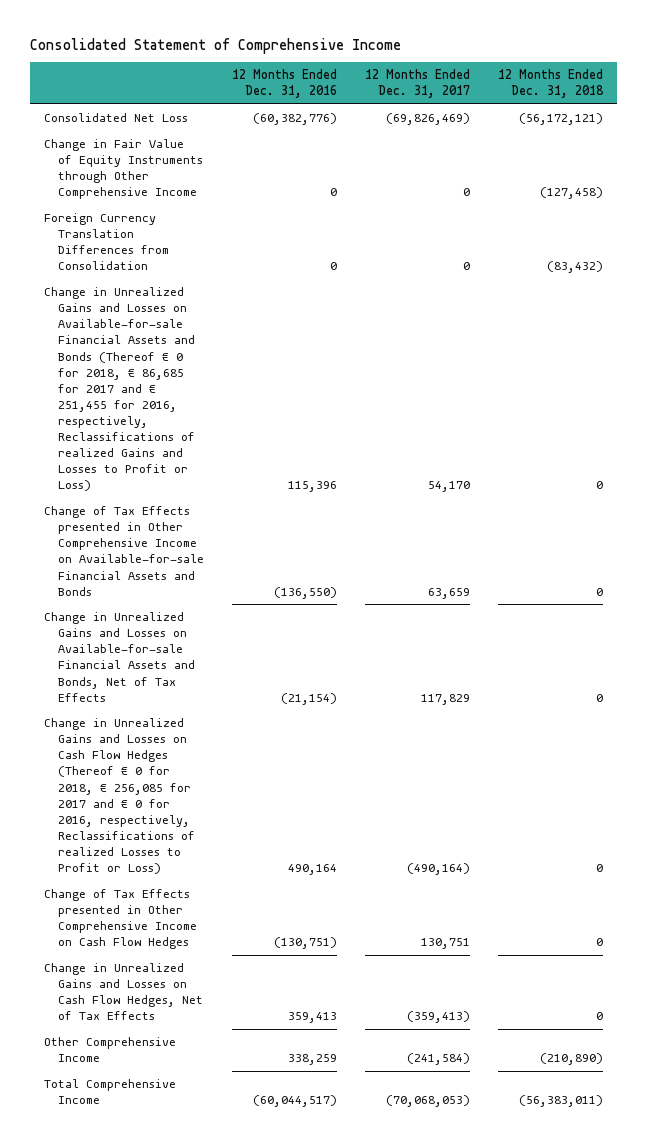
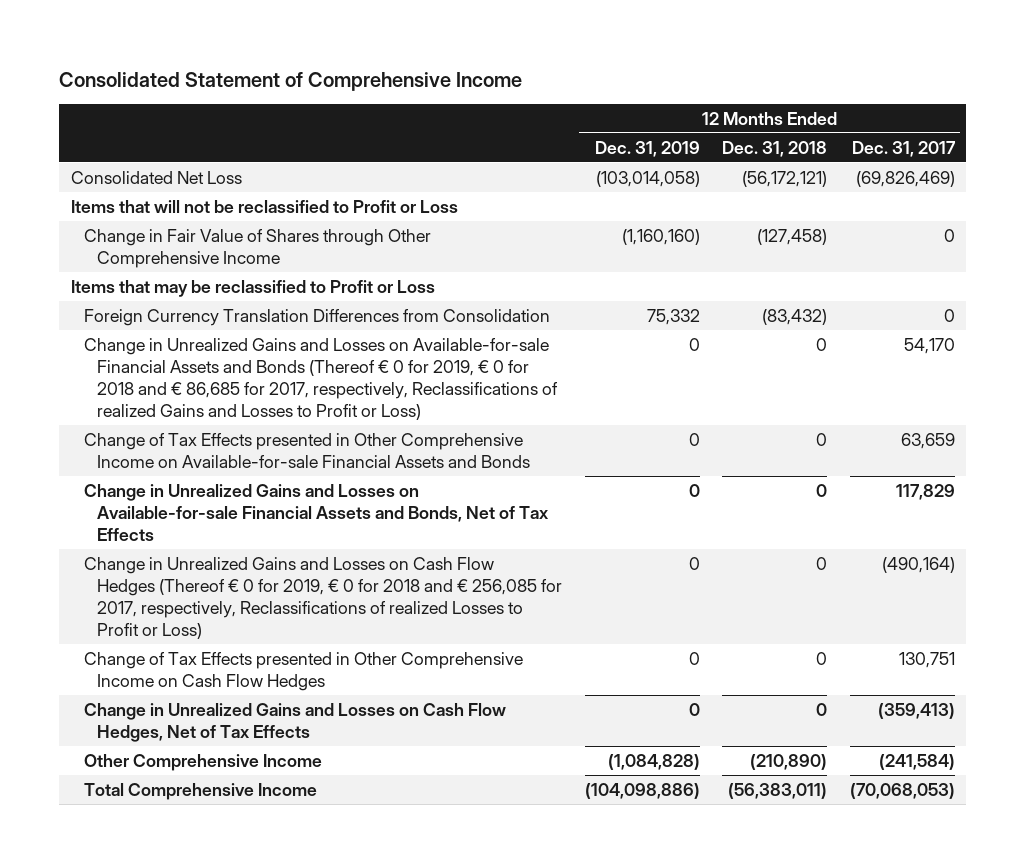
- | 12 Months Ended Dec. 31, 2016 | 12 Months Ended Dec. 31, 2017 | 12 Months Ended Dec. 31, 2018
+ | 12 Months Ended Dec. 31, 2019 | 12 Months Ended Dec. 31, 2018 | 12 Months Ended Dec. 31, 2017
- Change in Fair Value of Equity Instruments through Other Comprehensive Income | 0 | 0 | (127,458)
+ Items that will not be reclassified to Profit or Loss
+ Change in Fair Value of Shares through Other Comprehensive Income | (1,160,160) | (127,458) | 0
+ Items that may be reclassified to Profit or Loss
- Change in Unrealized Gains and Losses on Available-for-sale Financial Assets and Bonds (Thereof € 0 for 2018, € 86,685 for 2017 and € 251,455 for 2016, respectively, Reclassifications of realized Gains and Losses to Profit or Loss) | 115,396 | 54,170 | 0
+ Change in Unrealized Gains and Losses on Available-for-sale Financial Assets and Bonds (Thereof € 0 for 2019, € 0 for 2018 and € 86,685 for 2017, respectively, Reclassifications of realized Gains and Losses to Profit or Loss) | 0 | 0 | 54,170
- Change in Unrealized Gains and Losses on Cash Flow Hedges (Thereof € 0 for 2018, € 256,085 for 2017 and € 0 for 2016, respectively, Reclassifications of realized Losses to Profit or Loss) | 490,164 | (490,164) | 0
+ Change in Unrealized Gains and Losses on Cash Flow Hedges (Thereof € 0 for 2019, € 0 for 2018 and € 256,085 for 2017, respectively, Reclassifications of realized Losses to Profit or Loss) | 0 | 0 | (490,164)

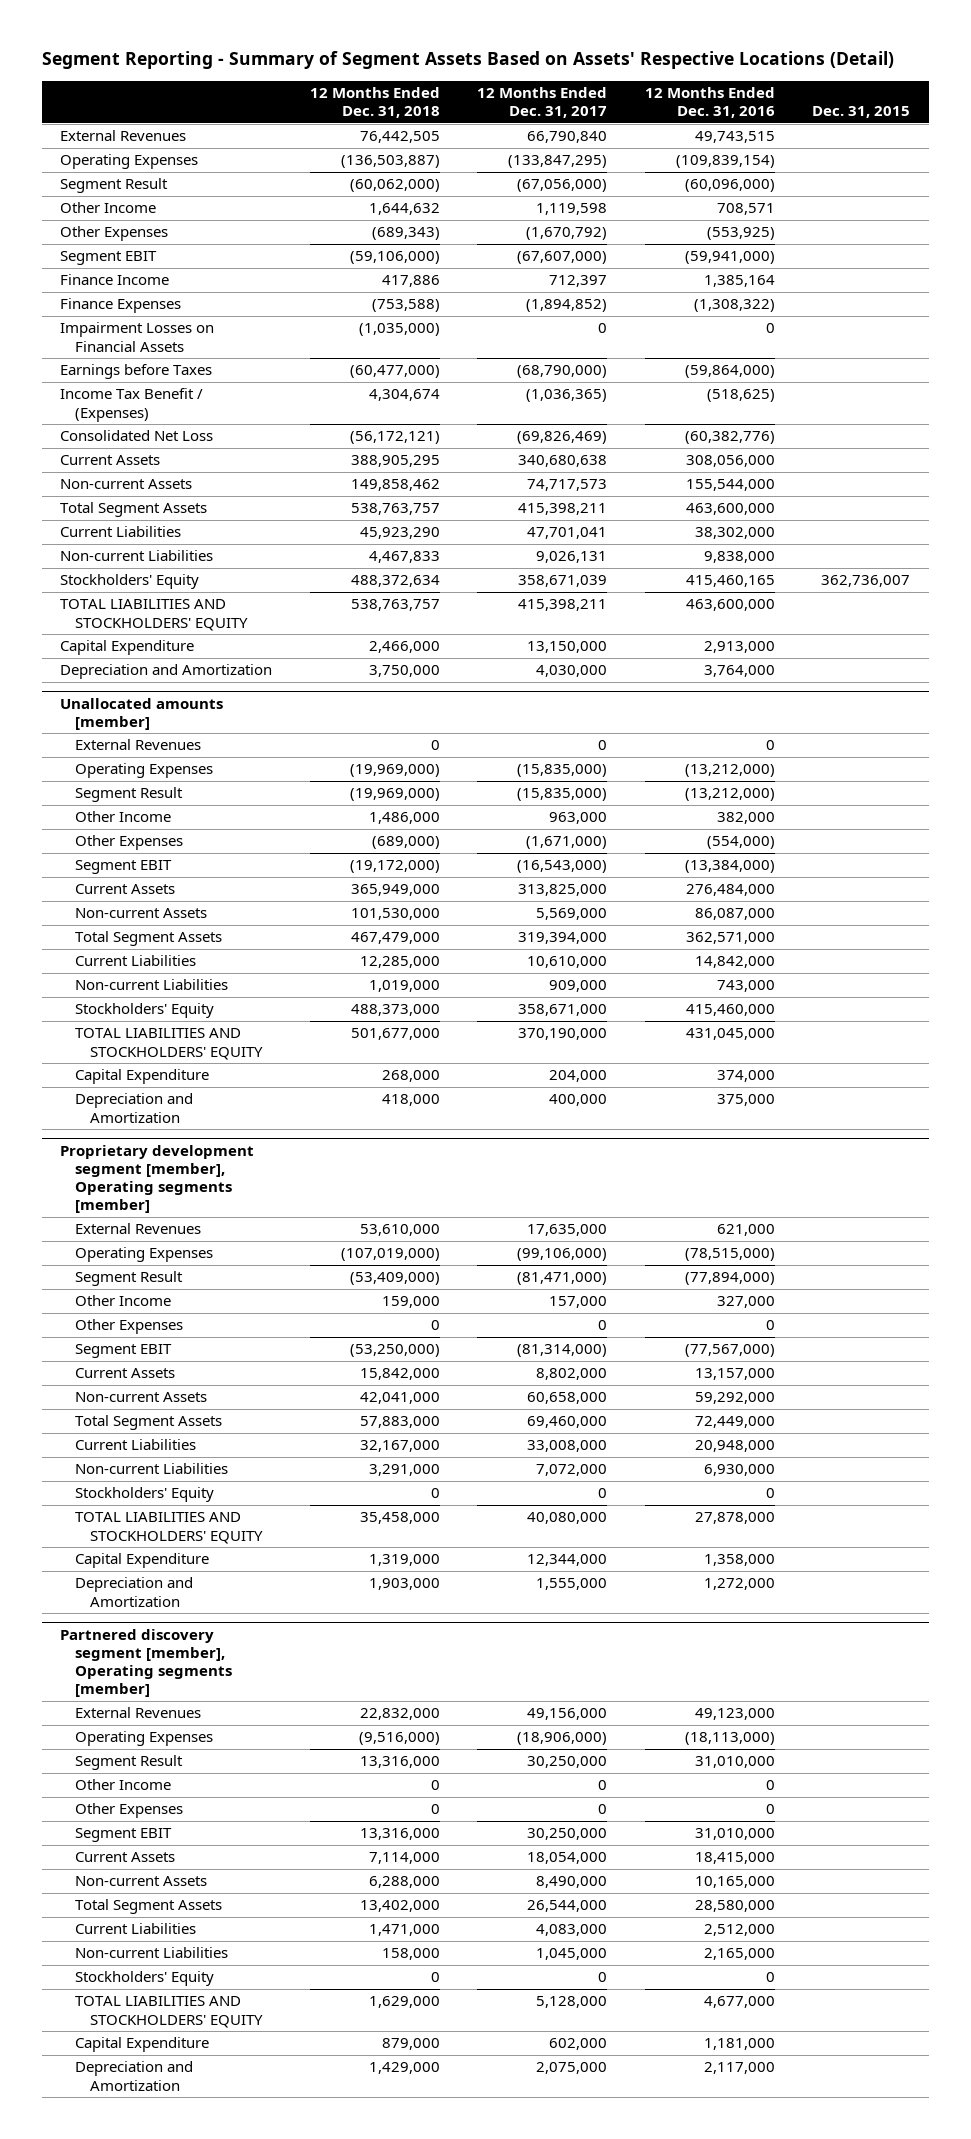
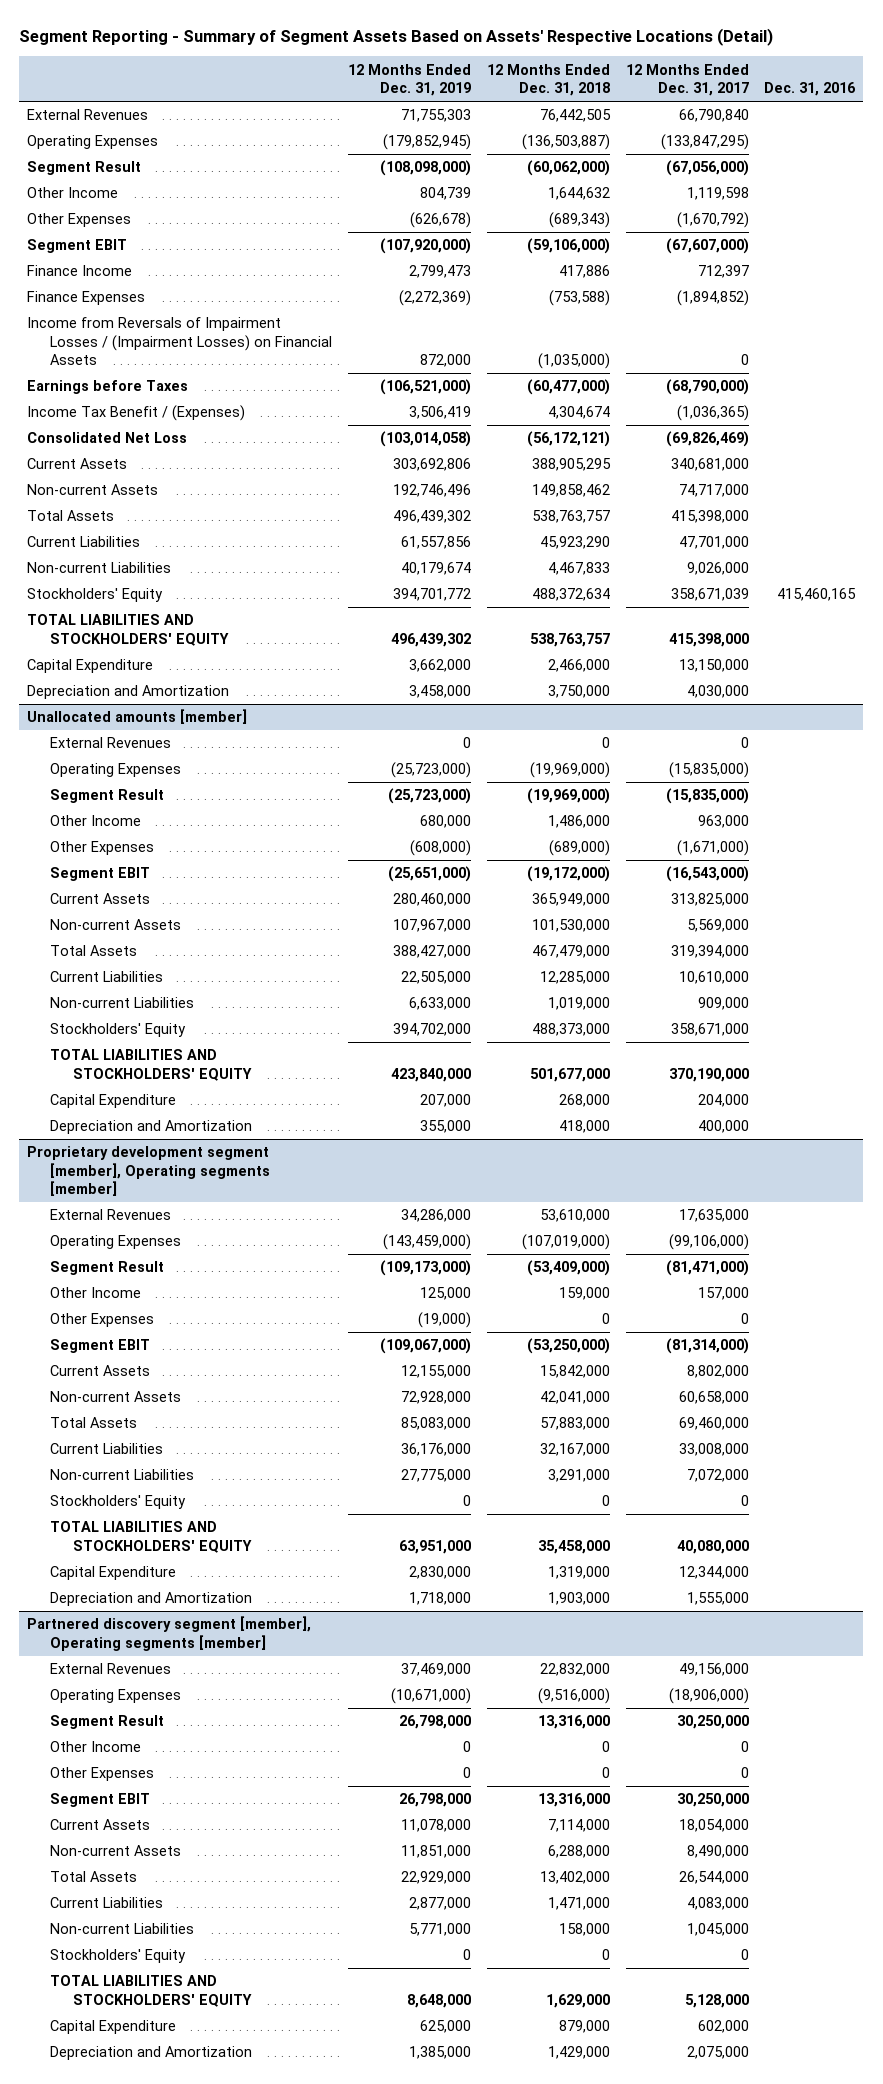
- | 12 Months Ended Dec. 31, 2018 | 12 Months Ended Dec. 31, 2017 | 12 Months Ended Dec. 31, 2016 | Dec. 31, 2015
+ | 12 Months Ended Dec. 31, 2019 | 12 Months Ended Dec. 31, 2018 | 12 Months Ended Dec. 31, 2017 | Dec. 31, 2016
- Impairment Losses on Financial Assets | (1,035,000) | 0 | 0 |
+ Income from Reversals of Impairment Losses / (Impairment Losses) on Financial Assets | 872,000 | (1,035,000) | 0 |
- Current Assets | 388,905,295 | 340,680,638 | 308,056,000 |
- Non-current Assets | 149,858,462 | 74,717,573 | 155,544,000 |
- Total Segment Assets | 538,763,757 | 415,398,211 | 463,600,000 |
- Current Liabilities | 45,923,290 | 47,701,041 | 38,302,000 |
- Non-current Liabilities | 4,467,833 | 9,026,131 | 9,838,000 |
+ Current Assets | 303,692,806 | 388,905,295 | 340,681,000 |
+ Non-current Assets | 192,746,496 | 149,858,462 | 74,717,000 |
+ Total Assets | 496,439,302 | 538,763,757 | 415,398,000 |
+ Current Liabilities | 61,557,856 | 45,923,290 | 47,701,000 |
+ Non-current Liabilities | 40,179,674 | 4,467,833 | 9,026,000 |
- TOTAL LIABILITIES AND STOCKHOLDERS' EQUITY | 538,763,757 | 415,398,211 | 463,600,000 |
+ TOTAL LIABILITIES AND STOCKHOLDERS' EQUITY | 496,439,302 | 538,763,757 | 415,398,000 |
@ Unallocated amounts [member]
- Total Segment Assets | 467,479,000 | 319,394,000 | 362,571,000 |
+ Total Assets | 388,427,000 | 467,479,000 | 319,394,000 |
@ Proprietary development segment [member], Operating segments [member]
- Total Segment Assets | 57,883,000 | 69,460,000 | 72,449,000 |
+ Total Assets | 85,083,000 | 57,883,000 | 69,460,000 |
@ Partnered discovery segment [member], Operating segments [member]
- Total Segment Assets | 13,402,000 | 26,544,000 | 28,580,000 |
+ Total Assets | 22,929,000 | 13,402,000 | 26,544,000 |

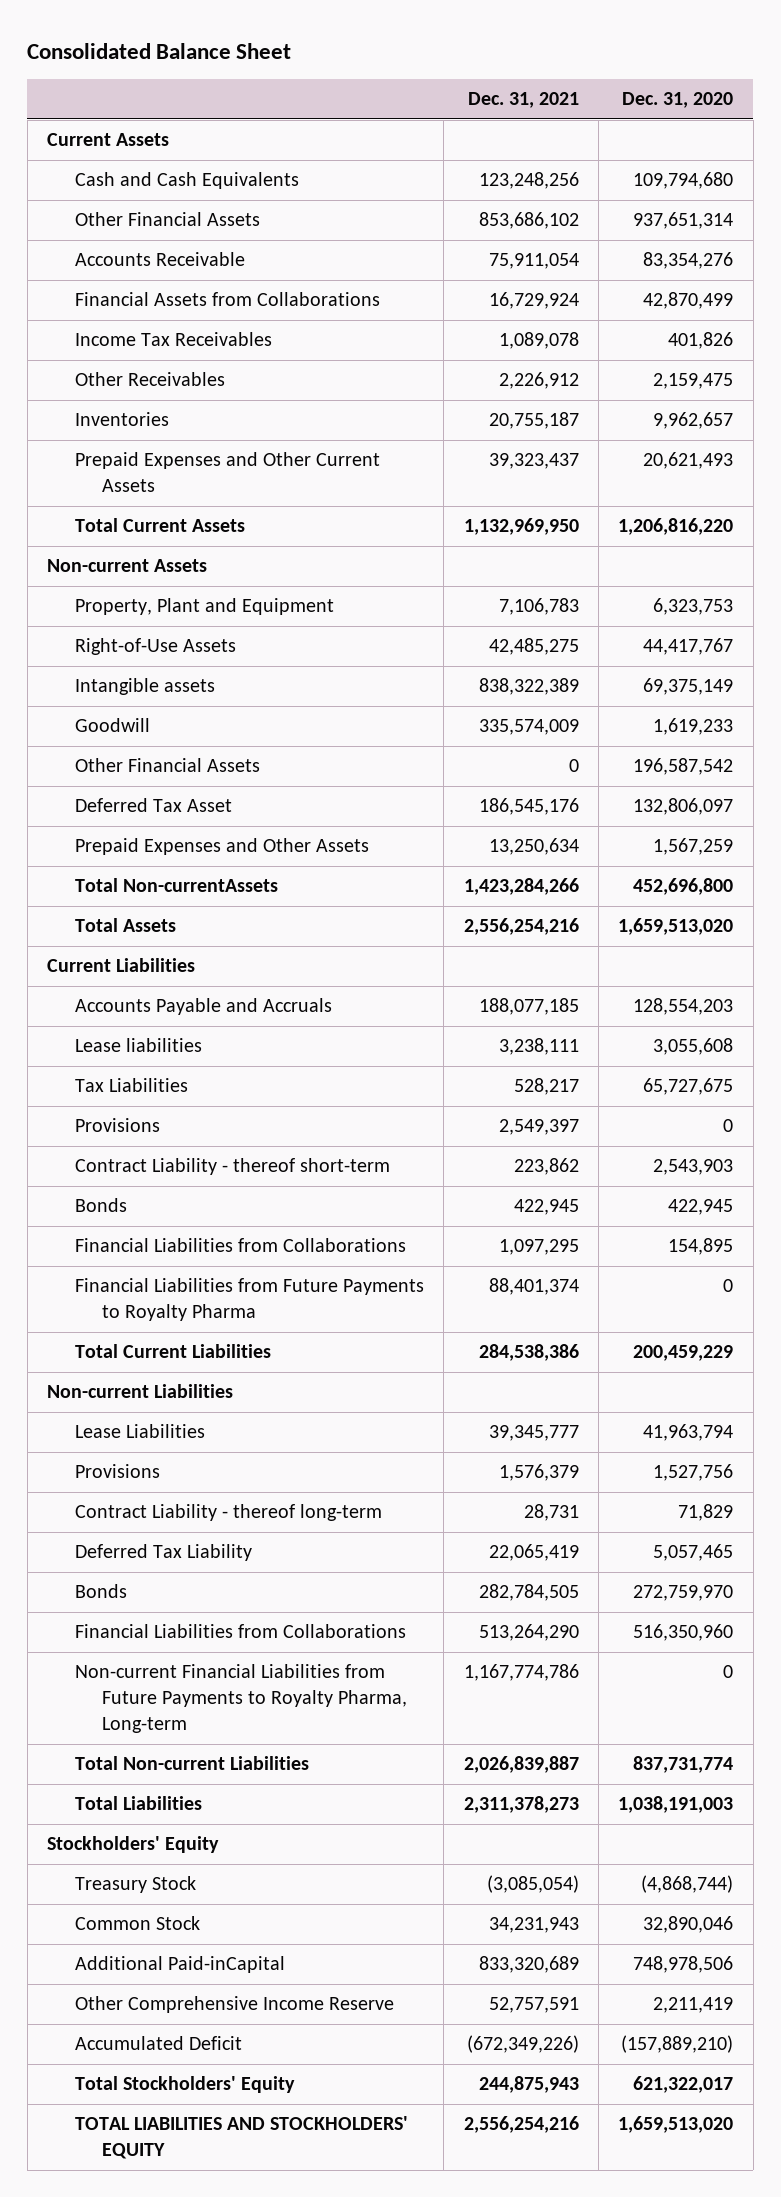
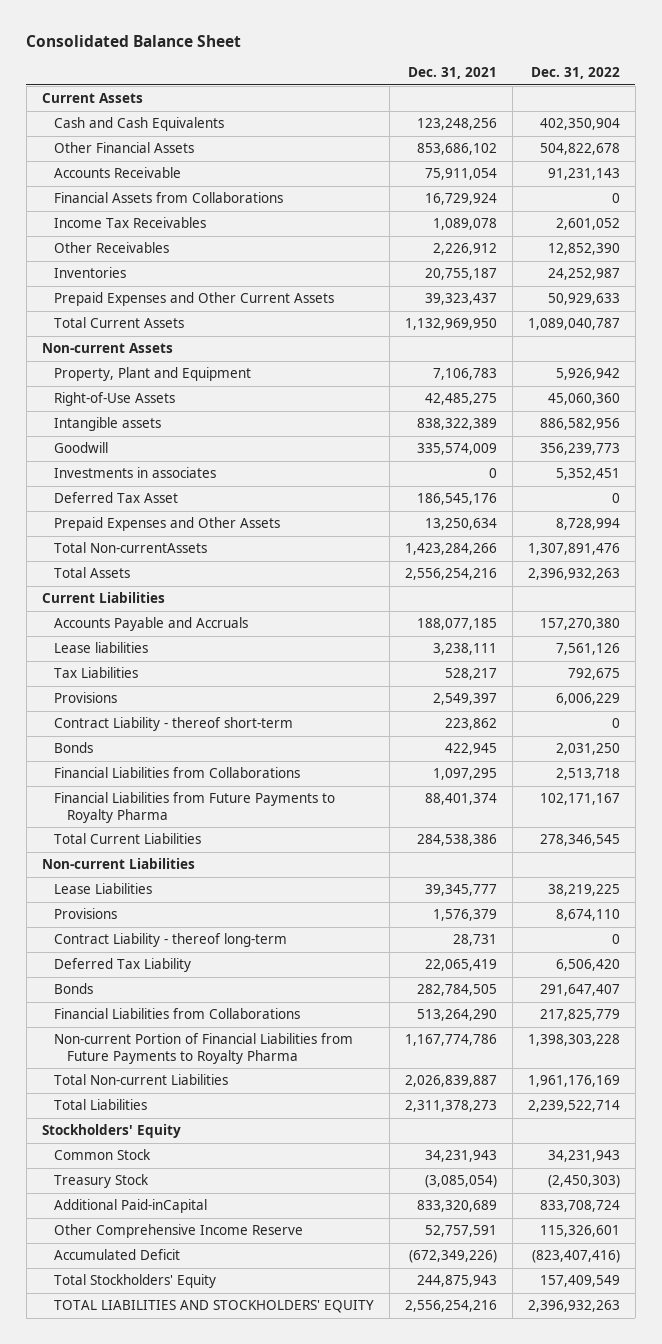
- | Dec. 31, 2021 | Dec. 31, 2020
+ | Dec. 31, 2021 | Dec. 31, 2022
- Other Financial Assets | 0 | 196,587,542
+ Investments in associates | 0 | 5,352,451
- Non-current Financial Liabilities from Future Payments to Royalty Pharma, Long-term | 1,167,774,786 | 0
+ Non-current Portion of Financial Liabilities from Future Payments to Royalty Pharma | 1,167,774,786 | 1,398,303,228
moved down: Treasury Stock | (3,085,054) | (2,450,303)

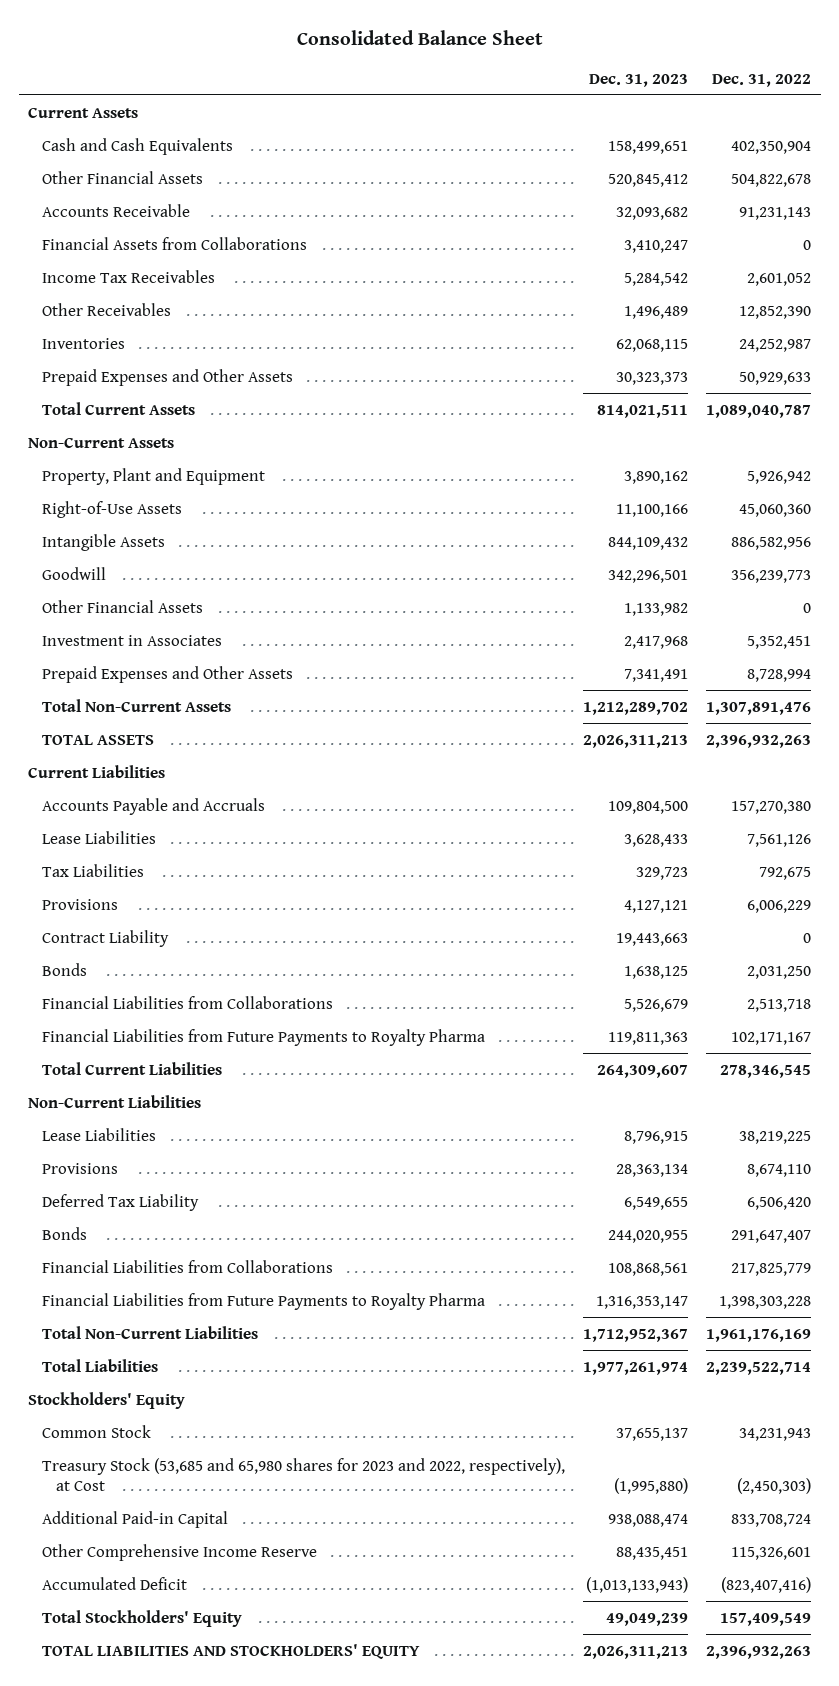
- | Dec. 31, 2021 | Dec. 31, 2022
+ | Dec. 31, 2023 | Dec. 31, 2022
- Prepaid Expenses and Other Current Assets | 39,323,437 | 50,929,633
+ Prepaid Expenses and Other Assets | 30,323,373 | 50,929,633
- Non-current Assets
+ Non-Current Assets
- Intangible assets | 838,322,389 | 886,582,956
+ Intangible Assets | 844,109,432 | 886,582,956
- Investments in associates | 0 | 5,352,451
- Deferred Tax Asset | 186,545,176 | 0
+ Other Financial Assets | 1,133,982 | 0
+ Investment in Associates | 2,417,968 | 5,352,451
- Total Non-currentAssets | 1,423,284,266 | 1,307,891,476
- Total Assets | 2,556,254,216 | 2,396,932,263
+ Total Non-Current Assets | 1,212,289,702 | 1,307,891,476
+ TOTAL ASSETS | 2,026,311,213 | 2,396,932,263
- Lease liabilities | 3,238,111 | 7,561,126
+ Lease Liabilities | 3,628,433 | 7,561,126
- Contract Liability - thereof short-term | 223,862 | 0
+ Contract Liability | 19,443,663 | 0
- Non-current Liabilities
+ Non-Current Liabilities
- Contract Liability - thereof long-term | 28,731 | 0
- Non-current Portion of Financial Liabilities from Future Payments to Royalty Pharma | 1,167,774,786 | 1,398,303,228
- Total Non-current Liabilities | 2,026,839,887 | 1,961,176,169
+ Financial Liabilities from Future Payments to Royalty Pharma | 1,316,353,147 | 1,398,303,228
+ Total Non-Current Liabilities | 1,712,952,367 | 1,961,176,169
- Treasury Stock | (3,085,054) | (2,450,303)
- Additional Paid-inCapital | 833,320,689 | 833,708,724
+ Treasury Stock (53,685 and 65,980 shares for 2023 and 2022, respectively), at Cost | (1,995,880) | (2,450,303)
+ Additional Paid-in Capital | 938,088,474 | 833,708,724

